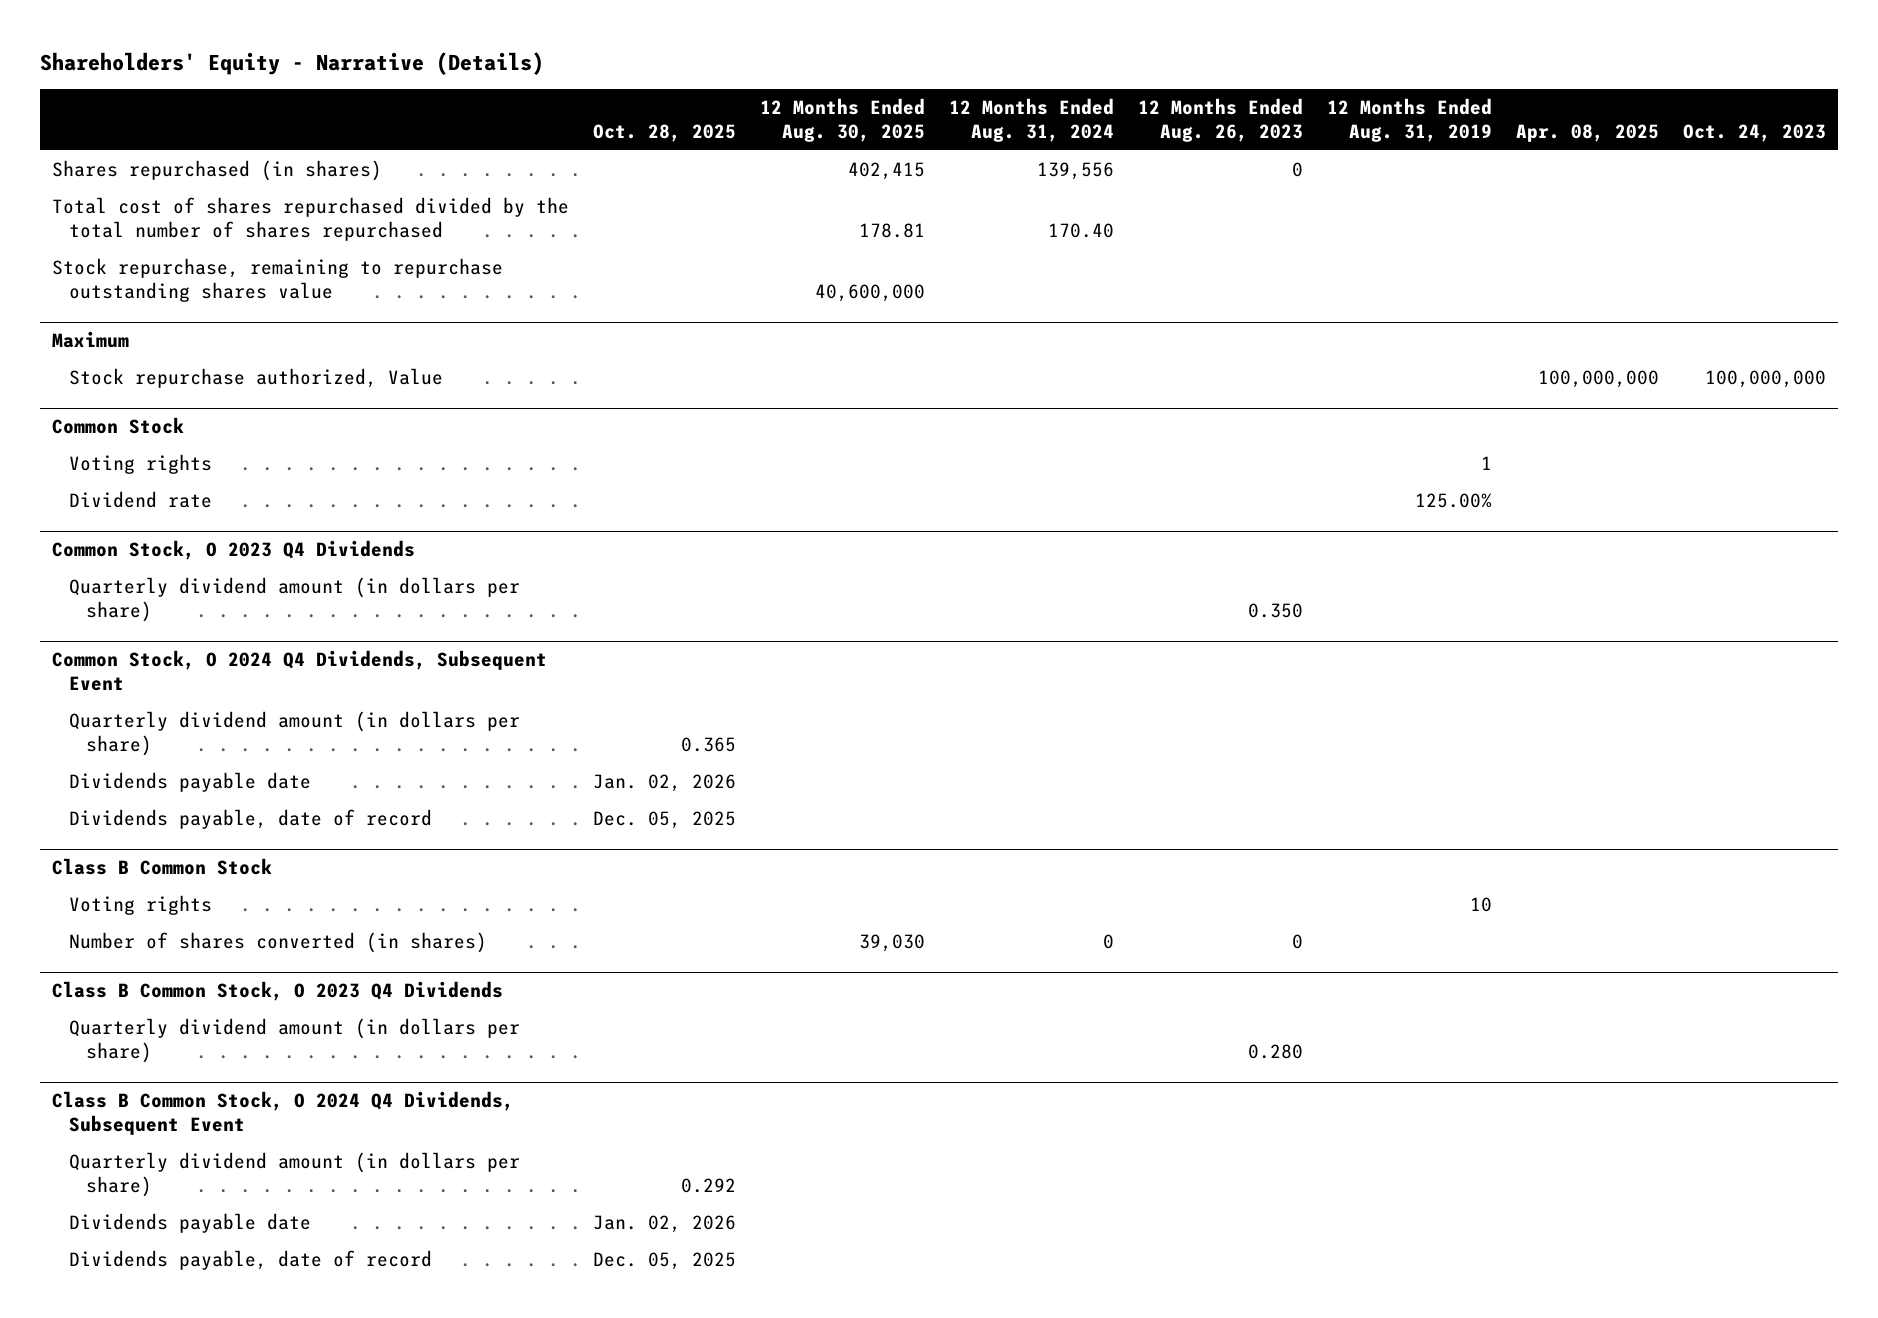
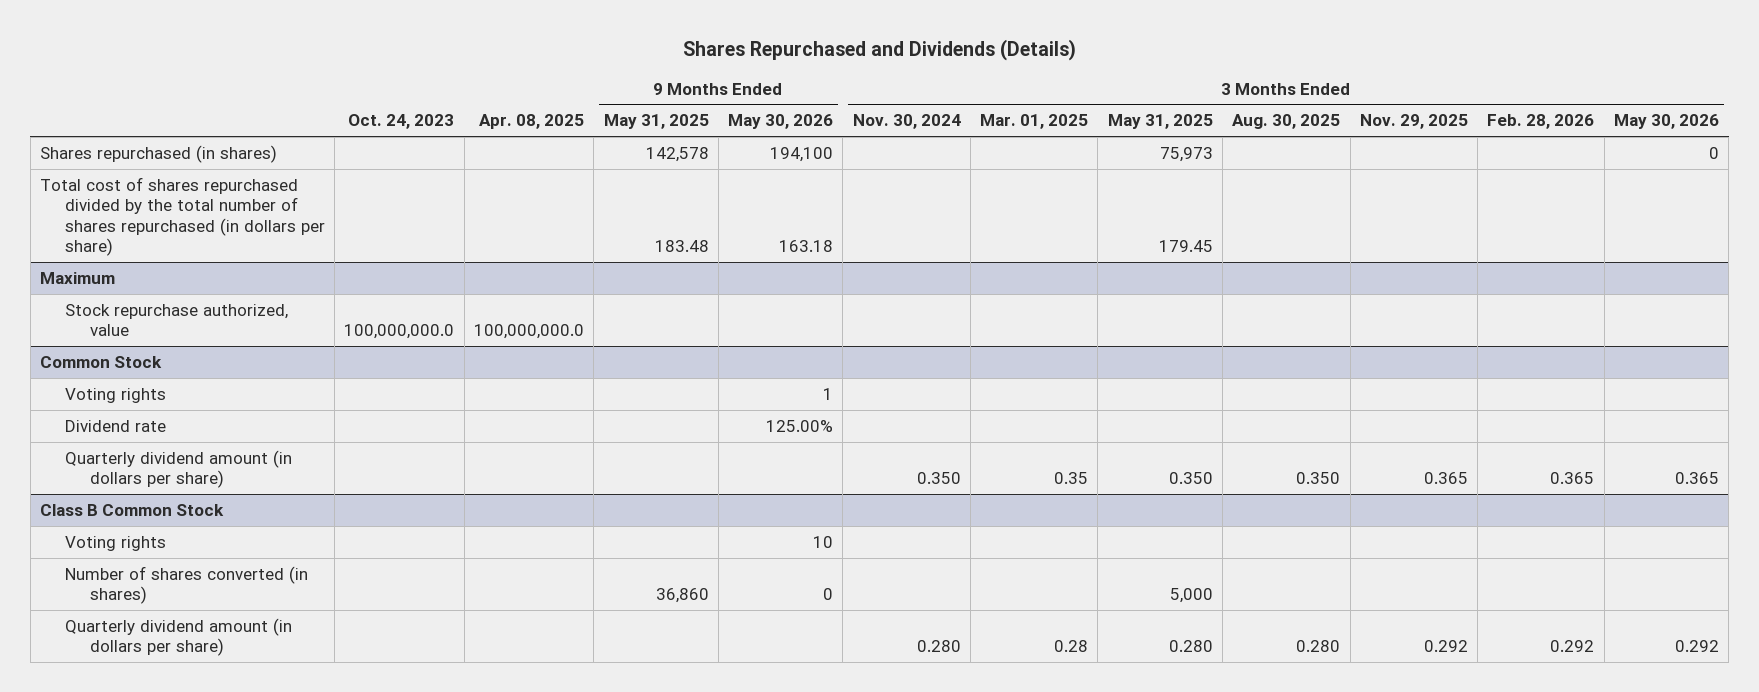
- Shareholders' Equity - Narrative (Details)
+ Shares Repurchased and Dividends (Details)
- | Oct. 28, 2025 | 12 Months Ended Aug. 30, 2025 | 12 Months Ended Aug. 31, 2024 | 12 Months Ended Aug. 26, 2023 | 12 Months Ended Aug. 31, 2019 | Apr. 08, 2025 | Oct. 24, 2023
+ | Oct. 24, 2023 | Apr. 08, 2025 | 9 Months Ended May 31, 2025 | 9 Months Ended May 30, 2026 | 3 Months Ended Nov. 30, 2024 | 3 Months Ended Mar. 01, 2025 | 3 Months Ended May 31, 2025 | 3 Months Ended Aug. 30, 2025 | 3 Months Ended Nov. 29, 2025 | 3 Months Ended Feb. 28, 2026 | 3 Months Ended May 30, 2026
- Total cost of shares repurchased divided by the total number of shares repurchased | | 178.81 | 170.40 | | | |
- Stock repurchase, remaining to repurchase outstanding shares value | | 40,600,000 | | | | |
+ Total cost of shares repurchased divided by the total number of shares repurchased (in dollars per share) | | | 183.48 | 163.18 | | | 179.45 | | | |
@ Maximum
- Stock repurchase authorized, Value | | | | | | 100,000,000 | 100,000,000
+ Stock repurchase authorized, value | 100,000,000.0 | 100,000,000.0 | | | | | | | | |
- Common Stock, O 2023 Q4 Dividends
- Quarterly dividend amount (in dollars per share) | | | | 0.350 | | |
- Common Stock, O 2024 Q4 Dividends, Subsequent Event
- Quarterly dividend amount (in dollars per share) | 0.365 | | | | | |
- Dividends payable date | Jan. 02, 2026 | | | | | |
- Dividends payable, date of record | Dec. 05, 2025 | | | | | |
@ Common Stock
+ Quarterly dividend amount (in dollars per share) | | | | | 0.350 | 0.35 | 0.350 | 0.350 | 0.365 | 0.365 | 0.365
- Class B Common Stock, O 2023 Q4 Dividends
- Quarterly dividend amount (in dollars per share) | | | | 0.280 | | |
- Class B Common Stock, O 2024 Q4 Dividends, Subsequent Event
- Quarterly dividend amount (in dollars per share) | 0.292 | | | | | |
- Dividends payable date | Jan. 02, 2026 | | | | | |
- Dividends payable, date of record | Dec. 05, 2025 | | | | | |
@ Class B Common Stock
+ Quarterly dividend amount (in dollars per share) | | | | | 0.280 | 0.28 | 0.280 | 0.280 | 0.292 | 0.292 | 0.292

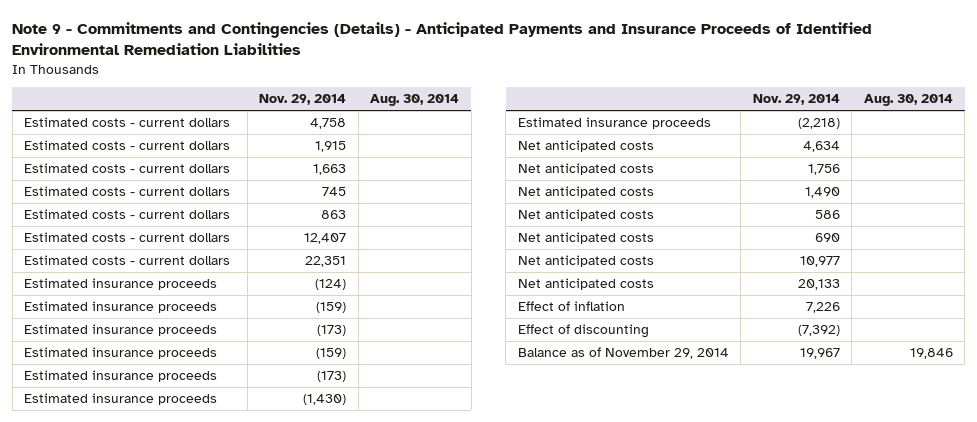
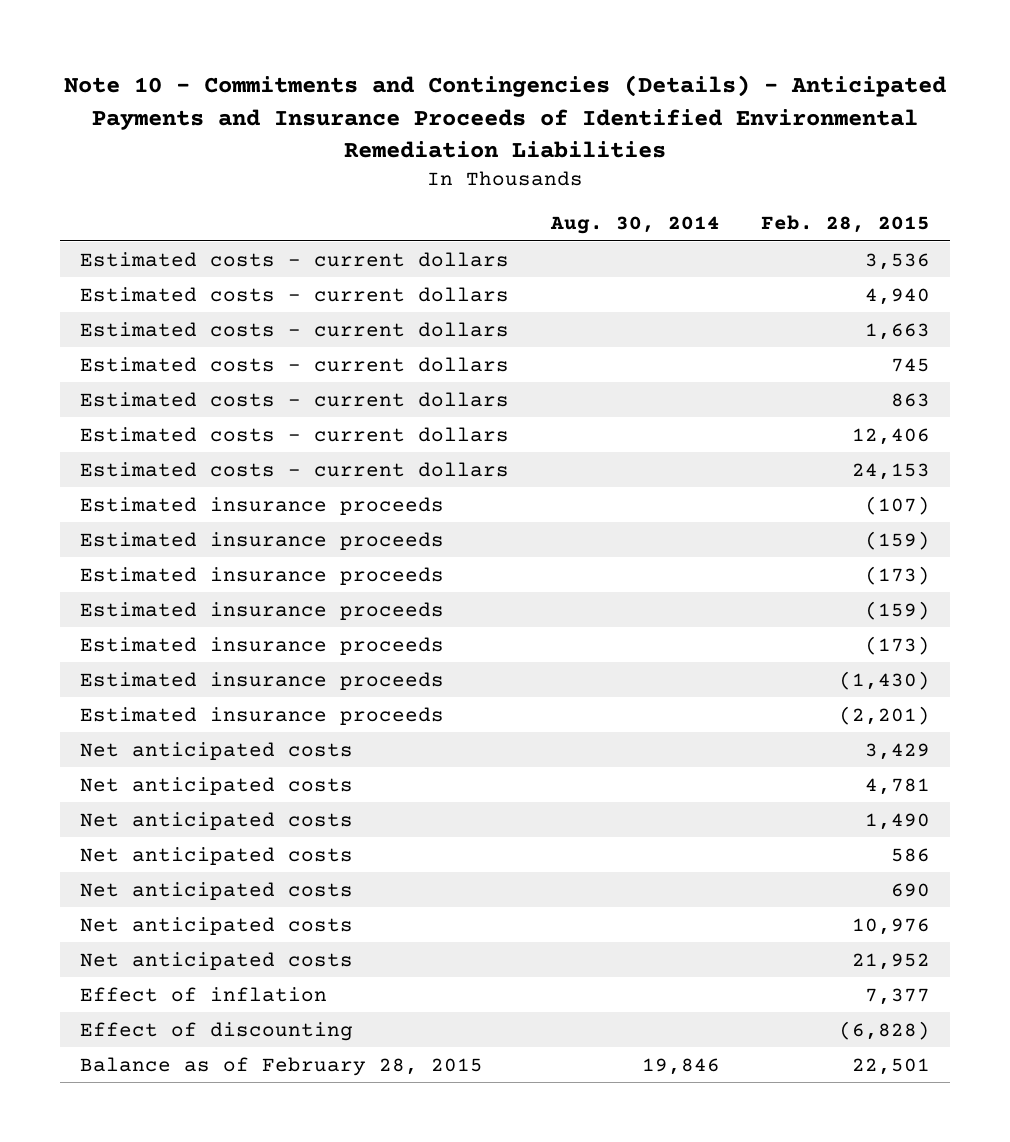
- Note 9 - Commitments and Contingencies (Details) - Anticipated Payments and Insurance Proceeds of Identified Environmental Remediation Liabilities
+ Note 10 - Commitments and Contingencies (Details) - Anticipated Payments and Insurance Proceeds of Identified Environmental Remediation Liabilities
- | Nov. 29, 2014 | Aug. 30, 2014
+ | Aug. 30, 2014 | Feb. 28, 2015
- Balance as of November 29, 2014 | 19,967 | 19,846
+ Balance as of February 28, 2015 | 19,846 | 22,501

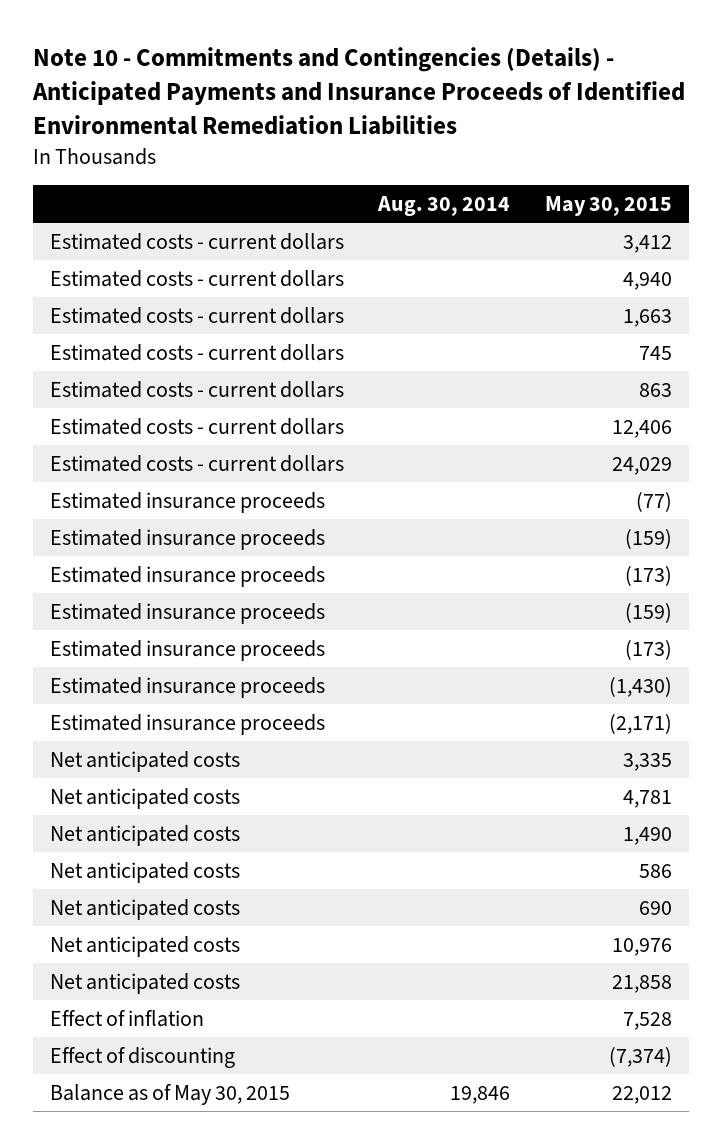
- | Aug. 30, 2014 | Feb. 28, 2015
+ | Aug. 30, 2014 | May 30, 2015
- Balance as of February 28, 2015 | 19,846 | 22,501
+ Balance as of May 30, 2015 | 19,846 | 22,012

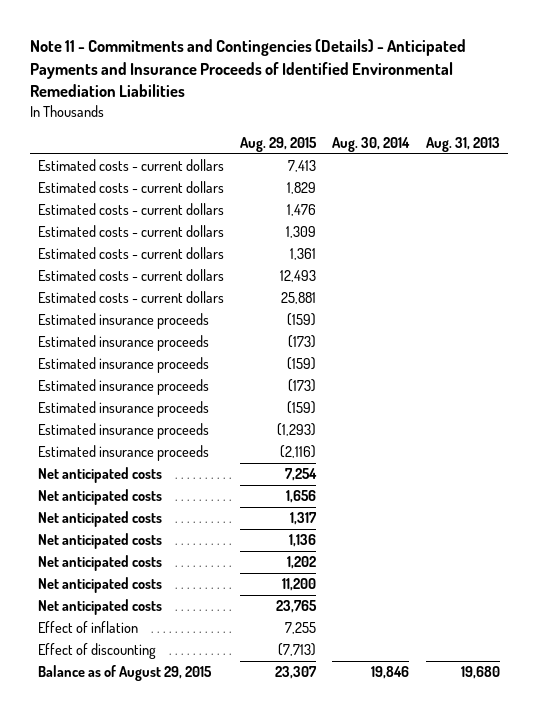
- Note 10 - Commitments and Contingencies (Details) - Anticipated Payments and Insurance Proceeds of Identified Environmental Remediation Liabilities
+ Note 11 - Commitments and Contingencies (Details) - Anticipated Payments and Insurance Proceeds of Identified Environmental Remediation Liabilities
- | Aug. 30, 2014 | May 30, 2015
+ | Aug. 29, 2015 | Aug. 30, 2014 | Aug. 31, 2013
- Balance as of May 30, 2015 | 19,846 | 22,012
+ Balance as of August 29, 2015 | 23,307 | 19,846 | 19,680

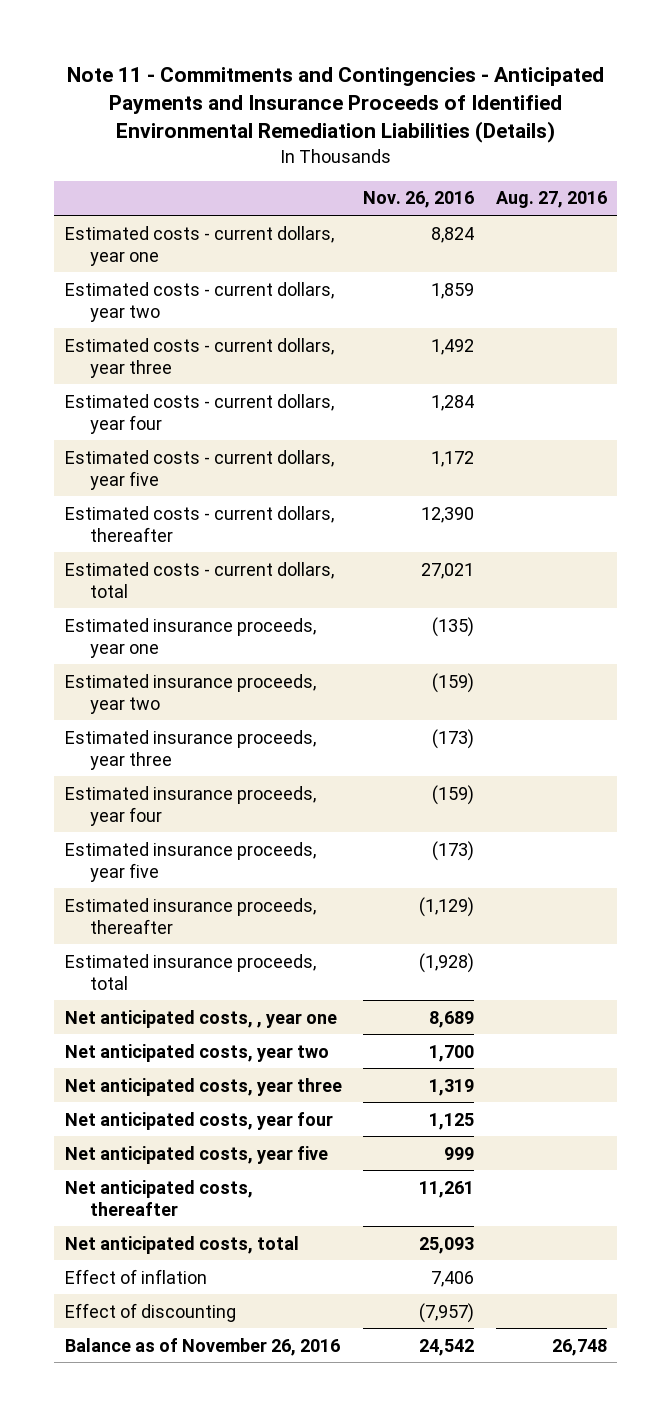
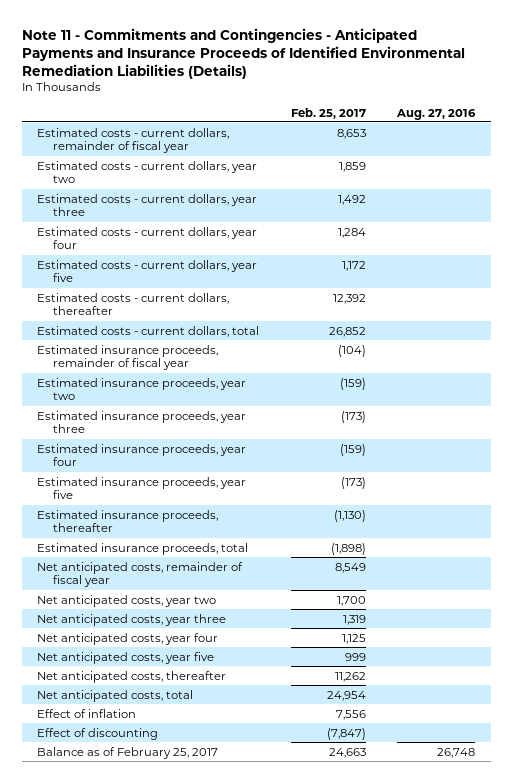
- | Nov. 26, 2016 | Aug. 27, 2016
+ | Feb. 25, 2017 | Aug. 27, 2016
- Estimated costs - current dollars, year one | 8,824 |
+ Estimated costs - current dollars, remainder of fiscal year | 8,653 |
- Estimated insurance proceeds, year one | (135) |
+ Estimated insurance proceeds, remainder of fiscal year | (104) |
- Net anticipated costs, , year one | 8,689 |
+ Net anticipated costs, remainder of fiscal year | 8,549 |
- Balance as of November 26, 2016 | 24,542 | 26,748
+ Balance as of February 25, 2017 | 24,663 | 26,748

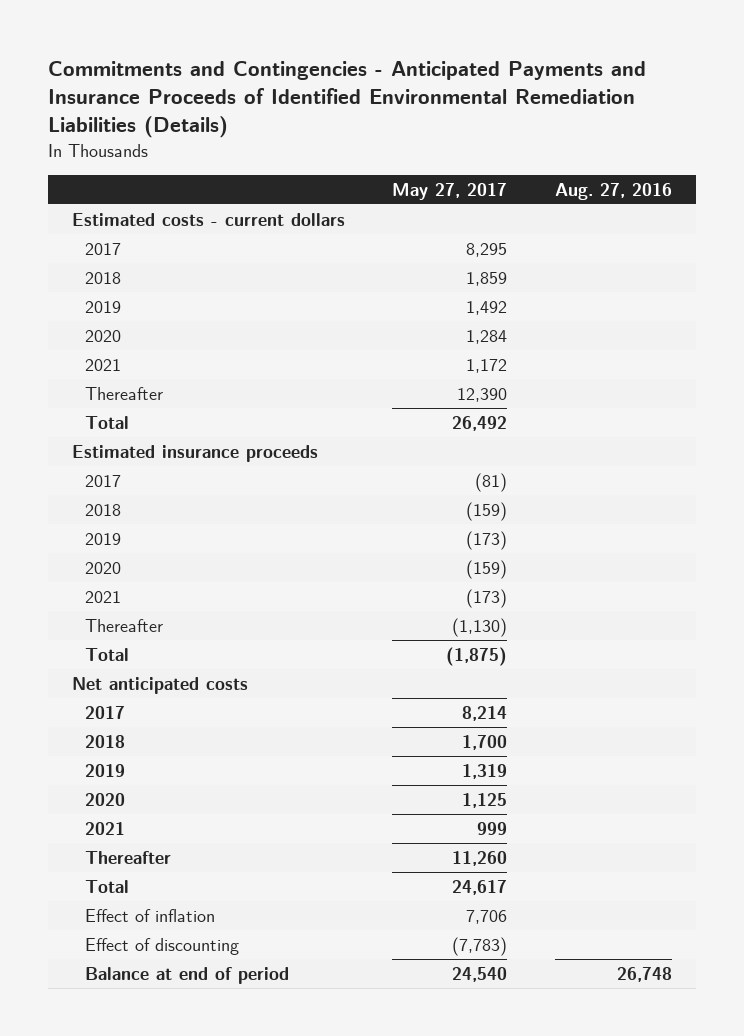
- Note 11 - Commitments and Contingencies - Anticipated Payments and Insurance Proceeds of Identified Environmental Remediation Liabilities (Details)
+ Commitments and Contingencies - Anticipated Payments and Insurance Proceeds of Identified Environmental Remediation Liabilities (Details)
- | Feb. 25, 2017 | Aug. 27, 2016
+ | May 27, 2017 | Aug. 27, 2016
- Estimated costs - current dollars, remainder of fiscal year | 8,653 |
- Estimated costs - current dollars, year two | 1,859 |
- Estimated costs - current dollars, year three | 1,492 |
- Estimated costs - current dollars, year four | 1,284 |
- Estimated costs - current dollars, year five | 1,172 |
- Estimated costs - current dollars, thereafter | 12,392 |
- Estimated costs - current dollars, total | 26,852 |
- Estimated insurance proceeds, remainder of fiscal year | (104) |
- Estimated insurance proceeds, year two | (159) |
- Estimated insurance proceeds, year three | (173) |
- Estimated insurance proceeds, year four | (159) |
- Estimated insurance proceeds, year five | (173) |
- Estimated insurance proceeds, thereafter | (1,130) |
- Estimated insurance proceeds, total | (1,898) |
- Net anticipated costs, remainder of fiscal year | 8,549 |
- Net anticipated costs, year two | 1,700 |
- Net anticipated costs, year three | 1,319 |
- Net anticipated costs, year four | 1,125 |
- Net anticipated costs, year five | 999 |
- Net anticipated costs, thereafter | 11,262 |
- Net anticipated costs, total | 24,954 |
+ Estimated costs - current dollars
+ 2017 | 8,295 |
+ 2018 | 1,859 |
+ 2019 | 1,492 |
+ 2020 | 1,284 |
+ 2021 | 1,172 |
+ Thereafter | 12,390 |
+ Total | 26,492 |
+ Estimated insurance proceeds
+ 2017 | (81) |
+ 2018 | (159) |
+ 2019 | (173) |
+ 2020 | (159) |
+ 2021 | (173) |
+ Thereafter | (1,130) |
+ Total | (1,875) |
+ Net anticipated costs
+ 2017 | 8,214 |
+ 2018 | 1,700 |
+ 2019 | 1,319 |
+ 2020 | 1,125 |
+ 2021 | 999 |
+ Thereafter | 11,260 |
+ Total | 24,617 |
- Balance as of February 25, 2017 | 24,663 | 26,748
+ Balance at end of period | 24,540 | 26,748

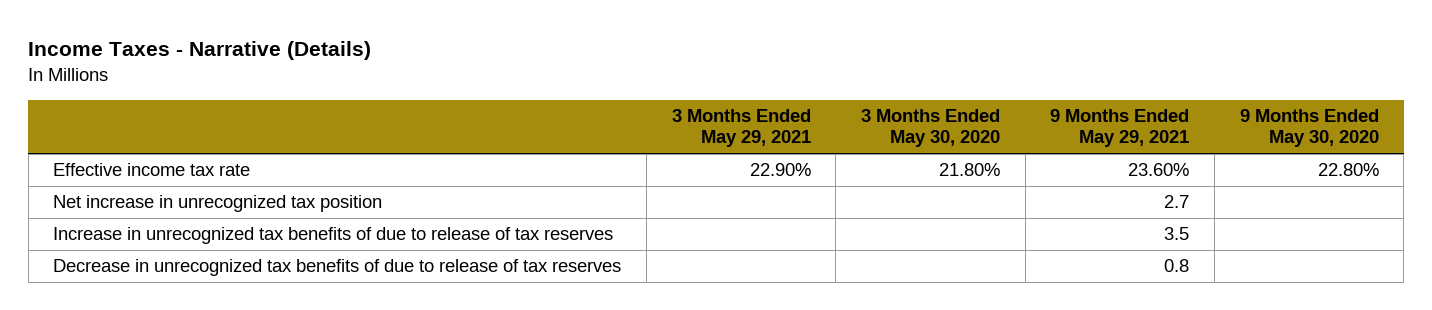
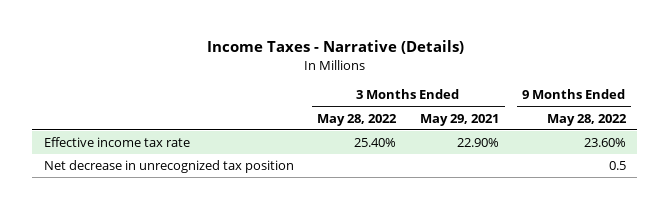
- | 3 Months Ended May 29, 2021 | 3 Months Ended May 30, 2020 | 9 Months Ended May 29, 2021 | 9 Months Ended May 30, 2020
+ | 3 Months Ended May 28, 2022 | 3 Months Ended May 29, 2021 | 9 Months Ended May 28, 2022
- Net increase in unrecognized tax position | | | 2.7 |
- Increase in unrecognized tax benefits of due to release of tax reserves | | | 3.5 |
- Decrease in unrecognized tax benefits of due to release of tax reserves | | | 0.8 |
+ Net decrease in unrecognized tax position | | | 0.5

